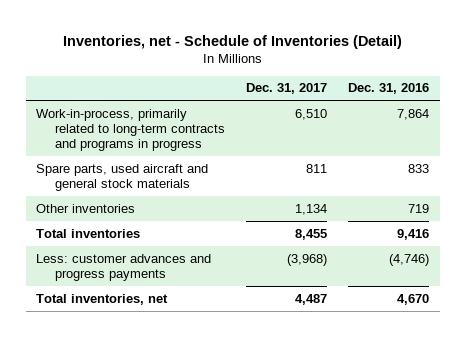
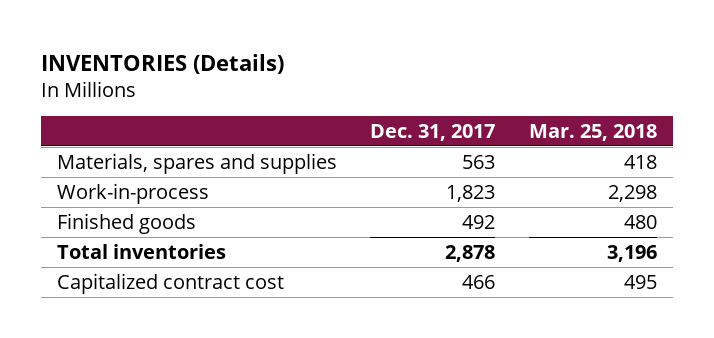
- Inventories, net - Schedule of Inventories (Detail)
+ INVENTORIES (Details)
- | Dec. 31, 2017 | Dec. 31, 2016
+ | Dec. 31, 2017 | Mar. 25, 2018
- Work-in-process, primarily related to long-term contracts and programs in progress | 6,510 | 7,864
- Spare parts, used aircraft and general stock materials | 811 | 833
- Other inventories | 1,134 | 719
- Total inventories | 8,455 | 9,416
- Less: customer advances and progress payments | (3,968) | (4,746)
- Total inventories, net | 4,487 | 4,670
+ Materials, spares and supplies | 563 | 418
+ Work-in-process | 1,823 | 2,298
+ Finished goods | 492 | 480
+ Total inventories | 2,878 | 3,196
+ Capitalized contract cost | 466 | 495

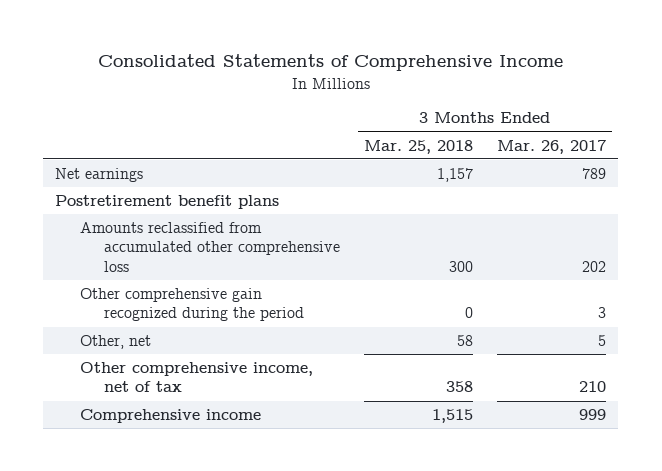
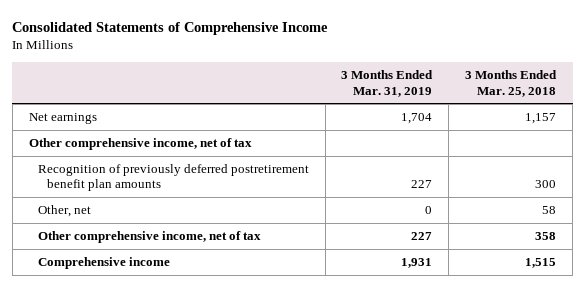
- | 3 Months Ended Mar. 25, 2018 | 3 Months Ended Mar. 26, 2017
+ | 3 Months Ended Mar. 31, 2019 | 3 Months Ended Mar. 25, 2018
- Postretirement benefit plans
- Amounts reclassified from accumulated other comprehensive loss | 300 | 202
- Other comprehensive gain recognized during the period | 0 | 3
+ Other comprehensive income, net of tax
+ Recognition of previously deferred postretirement benefit plan amounts | 227 | 300

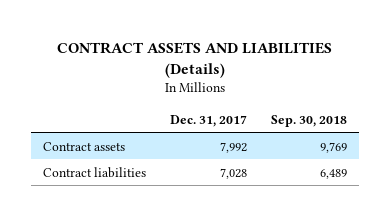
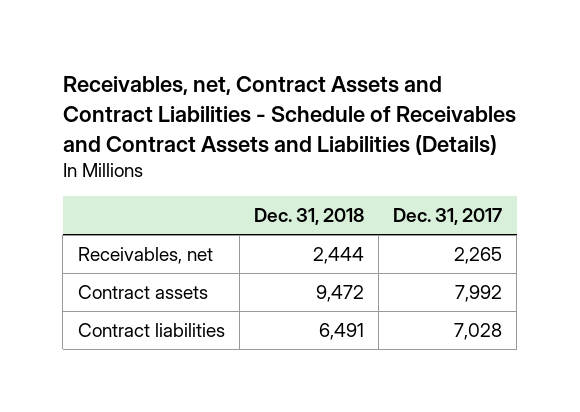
- CONTRACT ASSETS AND LIABILITIES (Details)
+ Receivables, net, Contract Assets and Contract Liabilities - Schedule of Receivables and Contract Assets and Liabilities (Details)
- | Dec. 31, 2017 | Sep. 30, 2018
+ | Dec. 31, 2018 | Dec. 31, 2017
+ Receivables, net | 2,444 | 2,265

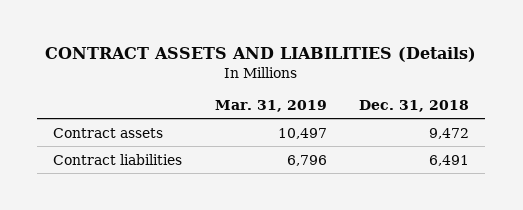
- Receivables, net, Contract Assets and Contract Liabilities - Schedule of Receivables and Contract Assets and Liabilities (Details)
+ CONTRACT ASSETS AND LIABILITIES (Details)
- | Dec. 31, 2018 | Dec. 31, 2017
+ | Mar. 31, 2019 | Dec. 31, 2018
- Receivables, net | 2,444 | 2,265

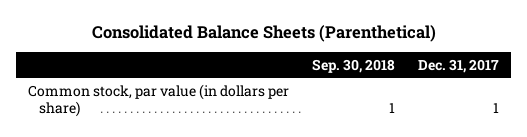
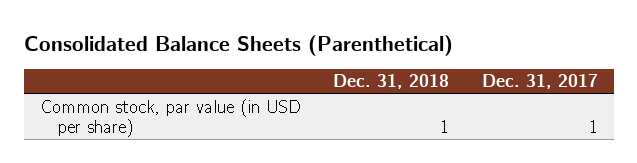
- | Sep. 30, 2018 | Dec. 31, 2017
+ | Dec. 31, 2018 | Dec. 31, 2017
- Common stock, par value (in dollars per share) | 1 | 1
+ Common stock, par value (in USD per share) | 1 | 1

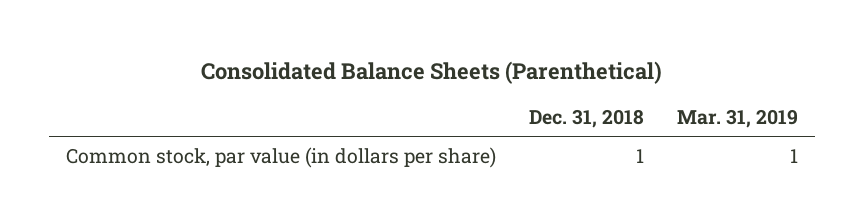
- | Dec. 31, 2018 | Dec. 31, 2017
+ | Dec. 31, 2018 | Mar. 31, 2019
- Common stock, par value (in USD per share) | 1 | 1
+ Common stock, par value (in dollars per share) | 1 | 1

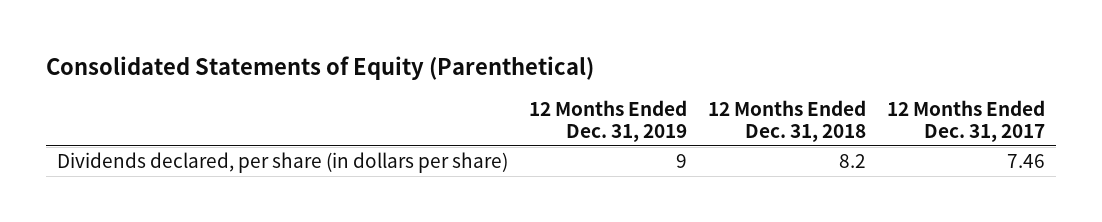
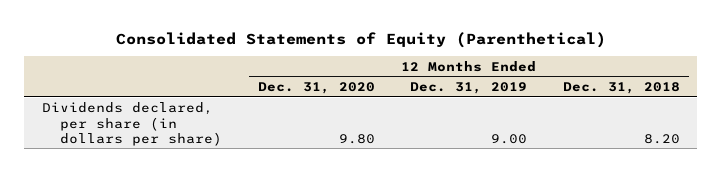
- | 12 Months Ended Dec. 31, 2019 | 12 Months Ended Dec. 31, 2018 | 12 Months Ended Dec. 31, 2017
+ | 12 Months Ended Dec. 31, 2020 | 12 Months Ended Dec. 31, 2019 | 12 Months Ended Dec. 31, 2018
- Dividends declared, per share (in dollars per share) | 9 | 8.2 | 7.46
+ Dividends declared, per share (in dollars per share) | 9.80 | 9.00 | 8.20

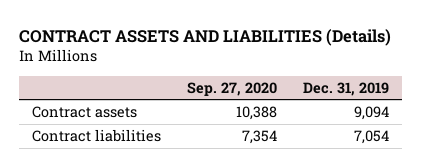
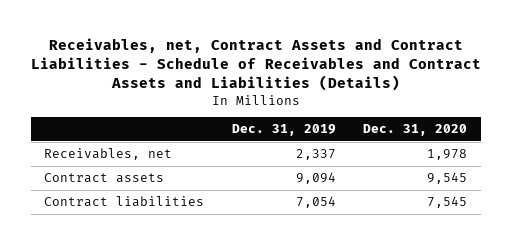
- CONTRACT ASSETS AND LIABILITIES (Details)
+ Receivables, net, Contract Assets and Contract Liabilities - Schedule of Receivables and Contract Assets and Liabilities (Details)
- | Sep. 27, 2020 | Dec. 31, 2019
+ | Dec. 31, 2019 | Dec. 31, 2020
+ Receivables, net | 2,337 | 1,978

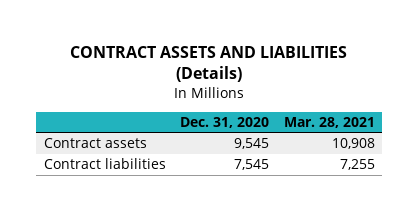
- Receivables, net, Contract Assets and Contract Liabilities - Schedule of Receivables and Contract Assets and Liabilities (Details)
+ CONTRACT ASSETS AND LIABILITIES (Details)
- | Dec. 31, 2019 | Dec. 31, 2020
+ | Dec. 31, 2020 | Mar. 28, 2021
- Receivables, net | 2,337 | 1,978

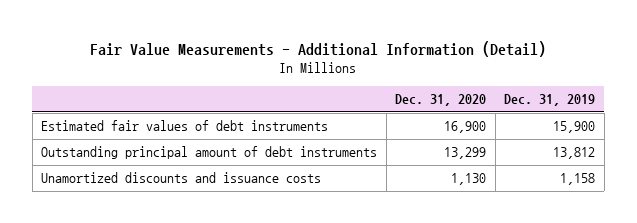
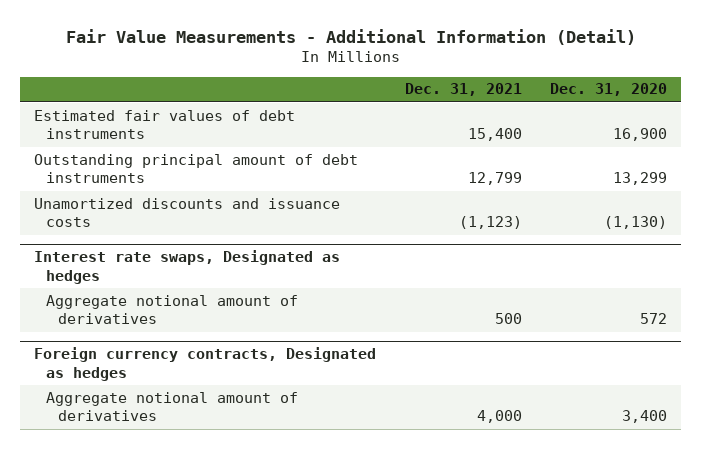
- | Dec. 31, 2020 | Dec. 31, 2019
+ | Dec. 31, 2021 | Dec. 31, 2020
- Unamortized discounts and issuance costs | 1,130 | 1,158
+ Unamortized discounts and issuance costs | (1,123) | (1,130)
+ Interest rate swaps, Designated as hedges
+ Aggregate notional amount of derivatives | 500 | 572
+ Foreign currency contracts, Designated as hedges
+ Aggregate notional amount of derivatives | 4,000 | 3,400

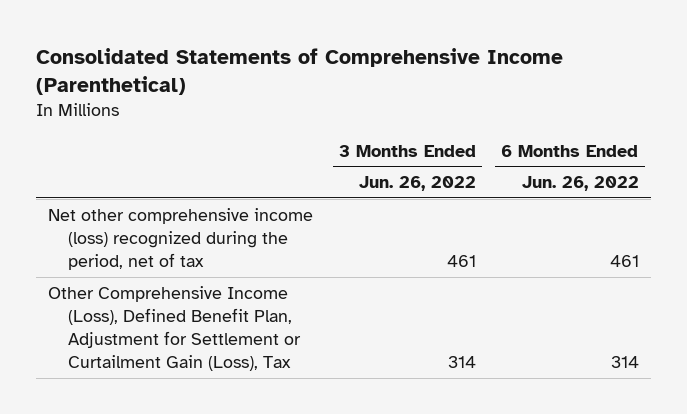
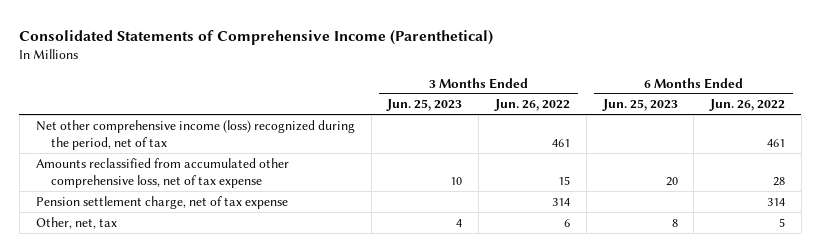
- | 3 Months Ended Jun. 26, 2022 | 6 Months Ended Jun. 26, 2022
+ | 3 Months Ended Jun. 25, 2023 | 3 Months Ended Jun. 26, 2022 | 6 Months Ended Jun. 25, 2023 | 6 Months Ended Jun. 26, 2022
- Other Comprehensive Income (Loss), Defined Benefit Plan, Adjustment for Settlement or Curtailment Gain (Loss), Tax | 314 | 314
+ Amounts reclassified from accumulated other comprehensive loss, net of tax expense | 10 | 15 | 20 | 28
+ Pension settlement charge, net of tax expense | | 314 | | 314
+ Other, net, tax | 4 | 6 | 8 | 5

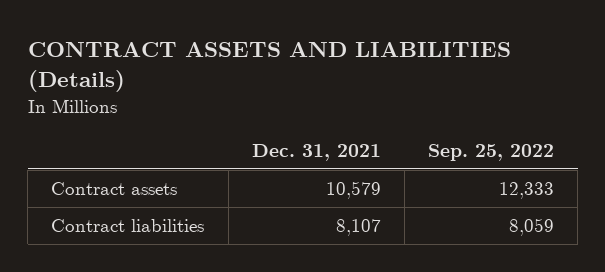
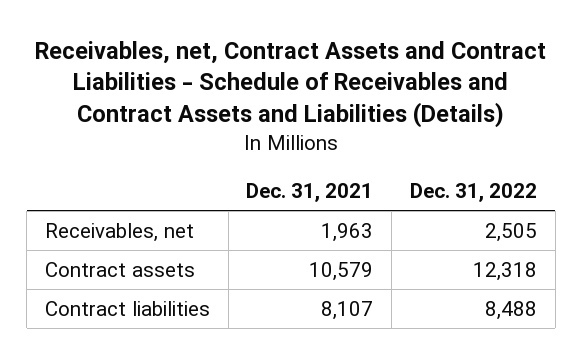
- CONTRACT ASSETS AND LIABILITIES (Details)
+ Receivables, net, Contract Assets and Contract Liabilities - Schedule of Receivables and Contract Assets and Liabilities (Details)
- | Dec. 31, 2021 | Sep. 25, 2022
+ | Dec. 31, 2021 | Dec. 31, 2022
+ Receivables, net | 1,963 | 2,505

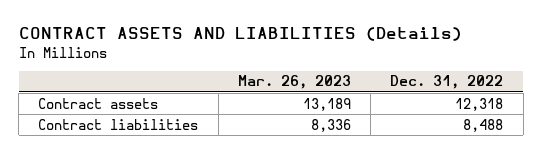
- Receivables, net, Contract Assets and Contract Liabilities - Schedule of Receivables and Contract Assets and Liabilities (Details)
+ CONTRACT ASSETS AND LIABILITIES (Details)
- | Dec. 31, 2021 | Dec. 31, 2022
+ | Mar. 26, 2023 | Dec. 31, 2022
- Receivables, net | 1,963 | 2,505

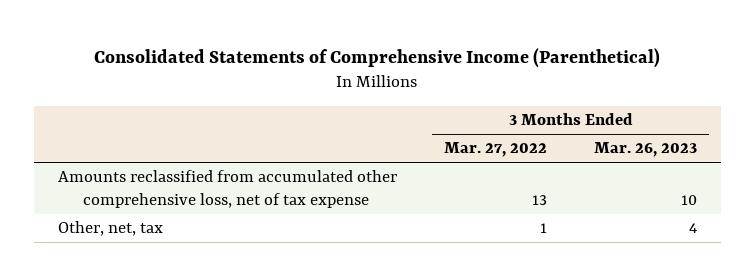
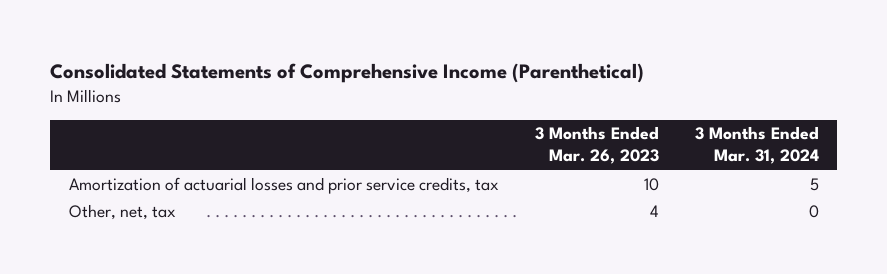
- | 3 Months Ended Mar. 27, 2022 | 3 Months Ended Mar. 26, 2023
+ | 3 Months Ended Mar. 26, 2023 | 3 Months Ended Mar. 31, 2024
- Amounts reclassified from accumulated other comprehensive loss, net of tax expense | 13 | 10
+ Amortization of actuarial losses and prior service credits, tax | 10 | 5

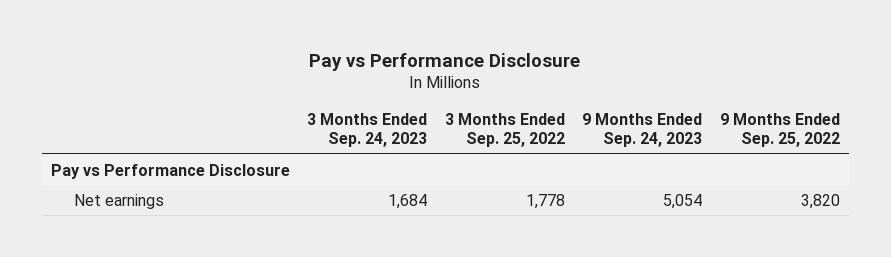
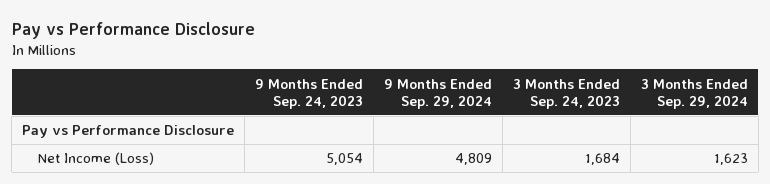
- | 3 Months Ended Sep. 24, 2023 | 3 Months Ended Sep. 25, 2022 | 9 Months Ended Sep. 24, 2023 | 9 Months Ended Sep. 25, 2022
+ | 9 Months Ended Sep. 24, 2023 | 9 Months Ended Sep. 29, 2024 | 3 Months Ended Sep. 24, 2023 | 3 Months Ended Sep. 29, 2024
- Net earnings | 1,684 | 1,778 | 5,054 | 3,820
+ Net Income (Loss) | 5,054 | 4,809 | 1,684 | 1,623

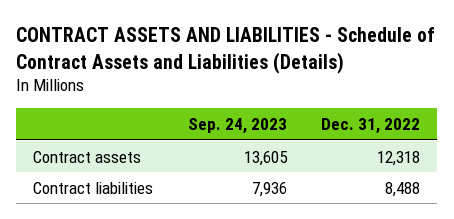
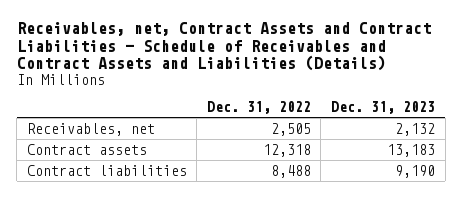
- CONTRACT ASSETS AND LIABILITIES - Schedule of Contract Assets and Liabilities (Details)
+ Receivables, net, Contract Assets and Contract Liabilities - Schedule of Receivables and Contract Assets and Liabilities (Details)
- | Sep. 24, 2023 | Dec. 31, 2022
+ | Dec. 31, 2022 | Dec. 31, 2023
+ Receivables, net | 2,505 | 2,132

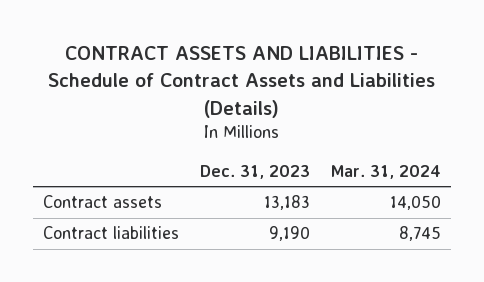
- Receivables, net, Contract Assets and Contract Liabilities - Schedule of Receivables and Contract Assets and Liabilities (Details)
+ CONTRACT ASSETS AND LIABILITIES - Schedule of Contract Assets and Liabilities (Details)
- | Dec. 31, 2022 | Dec. 31, 2023
+ | Dec. 31, 2023 | Mar. 31, 2024
- Receivables, net | 2,505 | 2,132

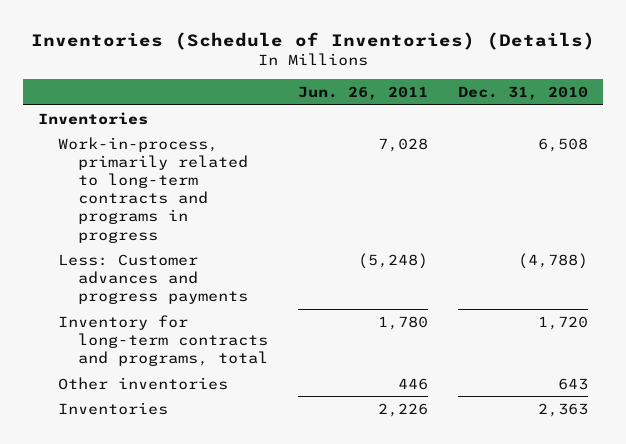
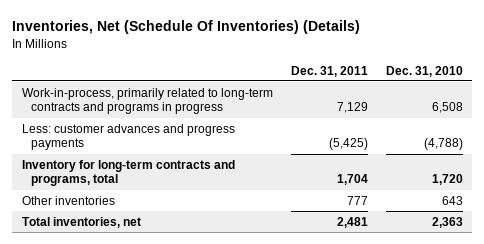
- Inventories (Schedule of Inventories) (Details)
+ Inventories, Net (Schedule Of Inventories) (Details)
- | Jun. 26, 2011 | Dec. 31, 2010
+ | Dec. 31, 2011 | Dec. 31, 2010
- Inventories
- Less: Customer advances and progress payments | (5,248) | (4,788)
+ Less: customer advances and progress payments | (5,425) | (4,788)
- Inventories | 2,226 | 2,363
+ Total inventories, net | 2,481 | 2,363

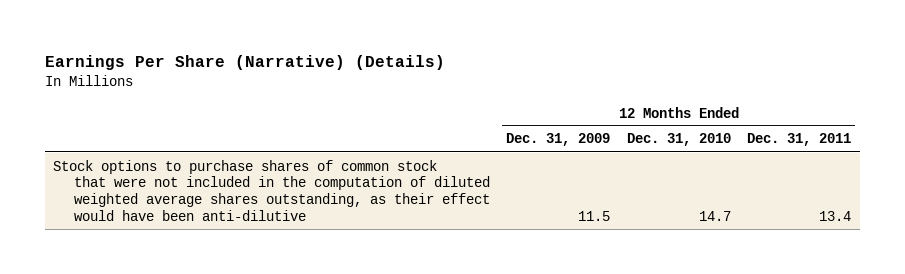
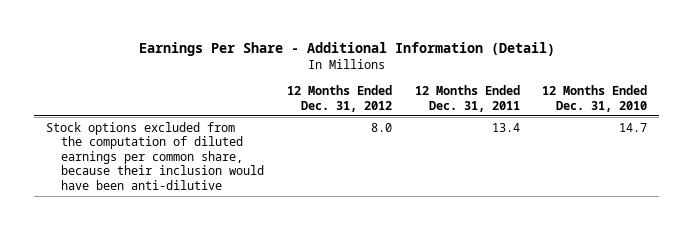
- Earnings Per Share (Narrative) (Details)
+ Earnings Per Share - Additional Information (Detail)
- | 12 Months Ended Dec. 31, 2009 | 12 Months Ended Dec. 31, 2010 | 12 Months Ended Dec. 31, 2011
+ | 12 Months Ended Dec. 31, 2012 | 12 Months Ended Dec. 31, 2011 | 12 Months Ended Dec. 31, 2010
- Stock options to purchase shares of common stock that were not included in the computation of diluted weighted average shares outstanding, as their effect would have been anti-dilutive | 11.5 | 14.7 | 13.4
+ Stock options excluded from the computation of diluted earnings per common share, because their inclusion would have been anti-dilutive | 8.0 | 13.4 | 14.7

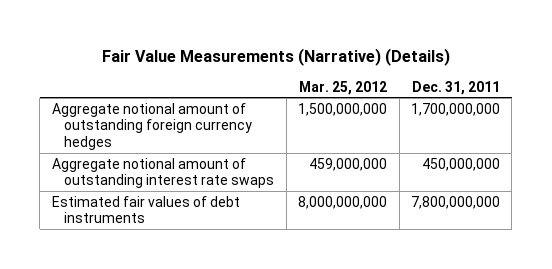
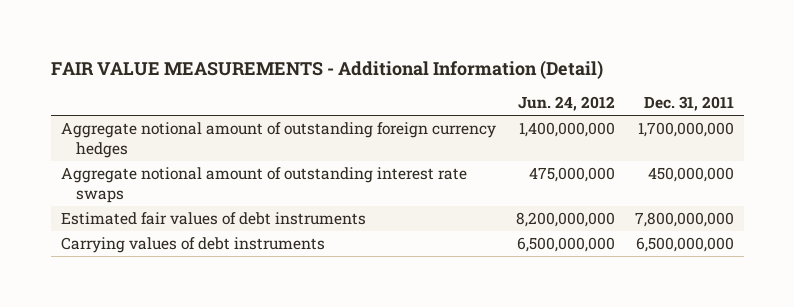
- Fair Value Measurements (Narrative) (Details)
+ FAIR VALUE MEASUREMENTS - Additional Information (Detail)
- | Mar. 25, 2012 | Dec. 31, 2011
+ | Jun. 24, 2012 | Dec. 31, 2011
+ Carrying values of debt instruments | 6,500,000,000 | 6,500,000,000

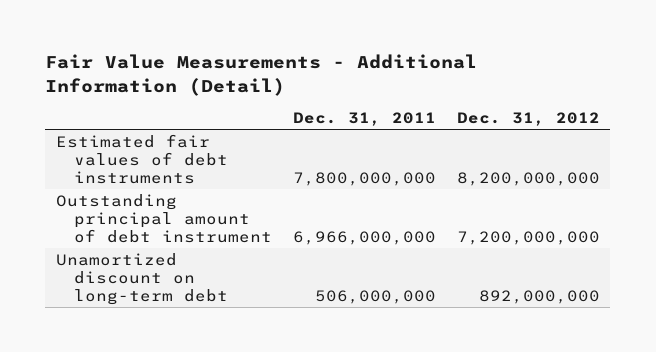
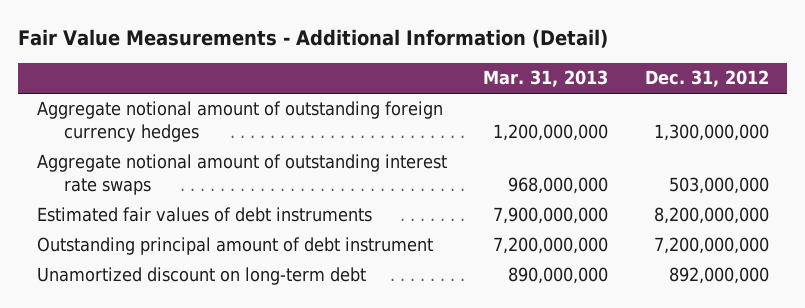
- | Dec. 31, 2011 | Dec. 31, 2012
+ | Mar. 31, 2013 | Dec. 31, 2012
+ Aggregate notional amount of outstanding foreign currency hedges | 1,200,000,000 | 1,300,000,000
+ Aggregate notional amount of outstanding interest rate swaps | 968,000,000 | 503,000,000

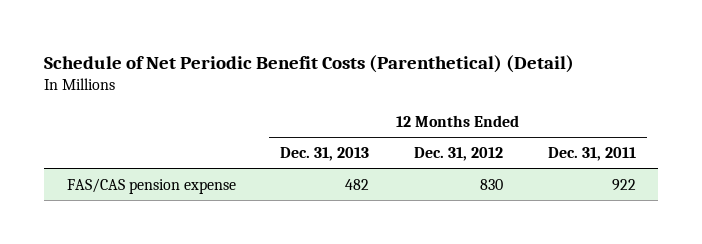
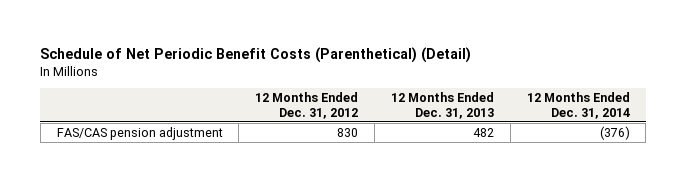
- | 12 Months Ended Dec. 31, 2013 | 12 Months Ended Dec. 31, 2012 | 12 Months Ended Dec. 31, 2011
+ | 12 Months Ended Dec. 31, 2012 | 12 Months Ended Dec. 31, 2013 | 12 Months Ended Dec. 31, 2014
- FAS/CAS pension expense | 482 | 830 | 922
+ FAS/CAS pension adjustment | 830 | 482 | (376)

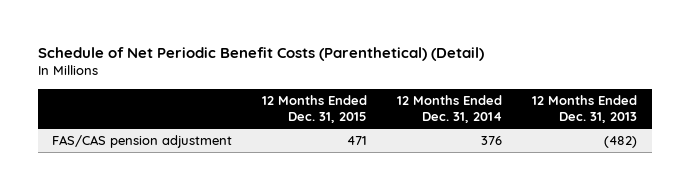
- | 12 Months Ended Dec. 31, 2012 | 12 Months Ended Dec. 31, 2013 | 12 Months Ended Dec. 31, 2014
+ | 12 Months Ended Dec. 31, 2015 | 12 Months Ended Dec. 31, 2014 | 12 Months Ended Dec. 31, 2013
- FAS/CAS pension adjustment | 830 | 482 | (376)
+ FAS/CAS pension adjustment | 471 | 376 | (482)

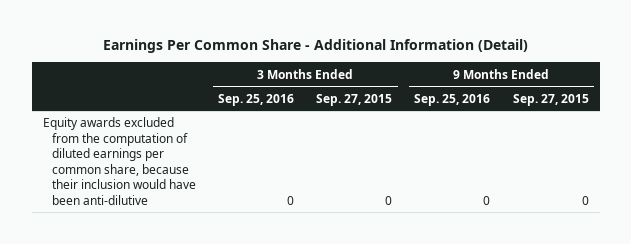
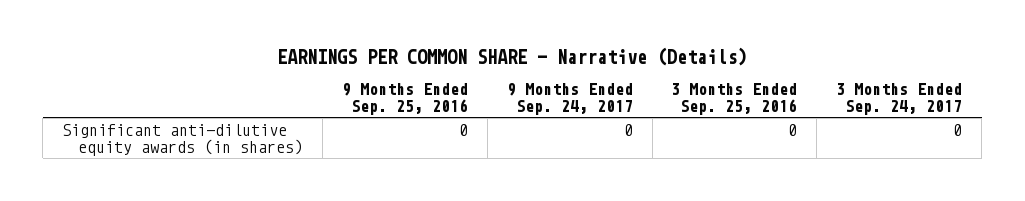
- Earnings Per Common Share - Additional Information (Detail)
+ EARNINGS PER COMMON SHARE - Narrative (Details)
- | 3 Months Ended Sep. 25, 2016 | 3 Months Ended Sep. 27, 2015 | 9 Months Ended Sep. 25, 2016 | 9 Months Ended Sep. 27, 2015
+ | 9 Months Ended Sep. 25, 2016 | 9 Months Ended Sep. 24, 2017 | 3 Months Ended Sep. 25, 2016 | 3 Months Ended Sep. 24, 2017
- Equity awards excluded from the computation of diluted earnings per common share, because their inclusion would have been anti-dilutive | 0 | 0 | 0 | 0
+ Significant anti-dilutive equity awards (in shares) | 0 | 0 | 0 | 0

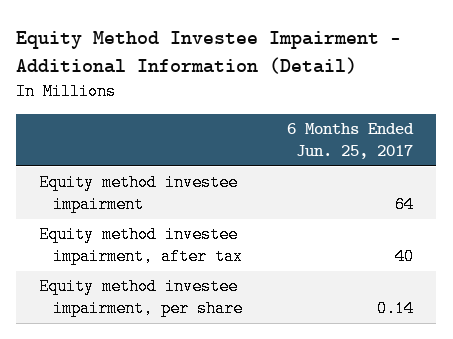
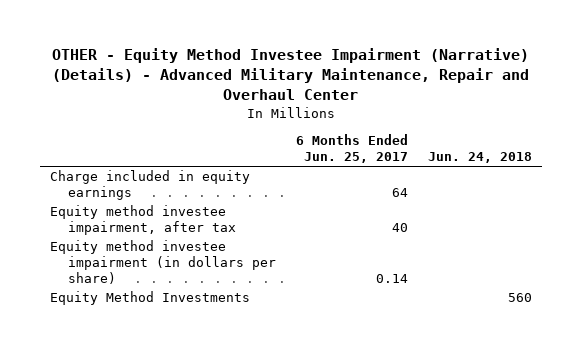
- Equity Method Investee Impairment - Additional Information (Detail)
+ OTHER - Equity Method Investee Impairment (Narrative) (Details) - Advanced Military Maintenance, Repair and Overhaul Center
- | 6 Months Ended Jun. 25, 2017
+ | 6 Months Ended Jun. 25, 2017 | Jun. 24, 2018
- Equity method investee impairment | 64
+ Charge included in equity earnings | 64 |
- Equity method investee impairment, per share | 0.14
+ Equity method investee impairment (in dollars per share) | 0.14 |
+ Equity Method Investments | | 560

